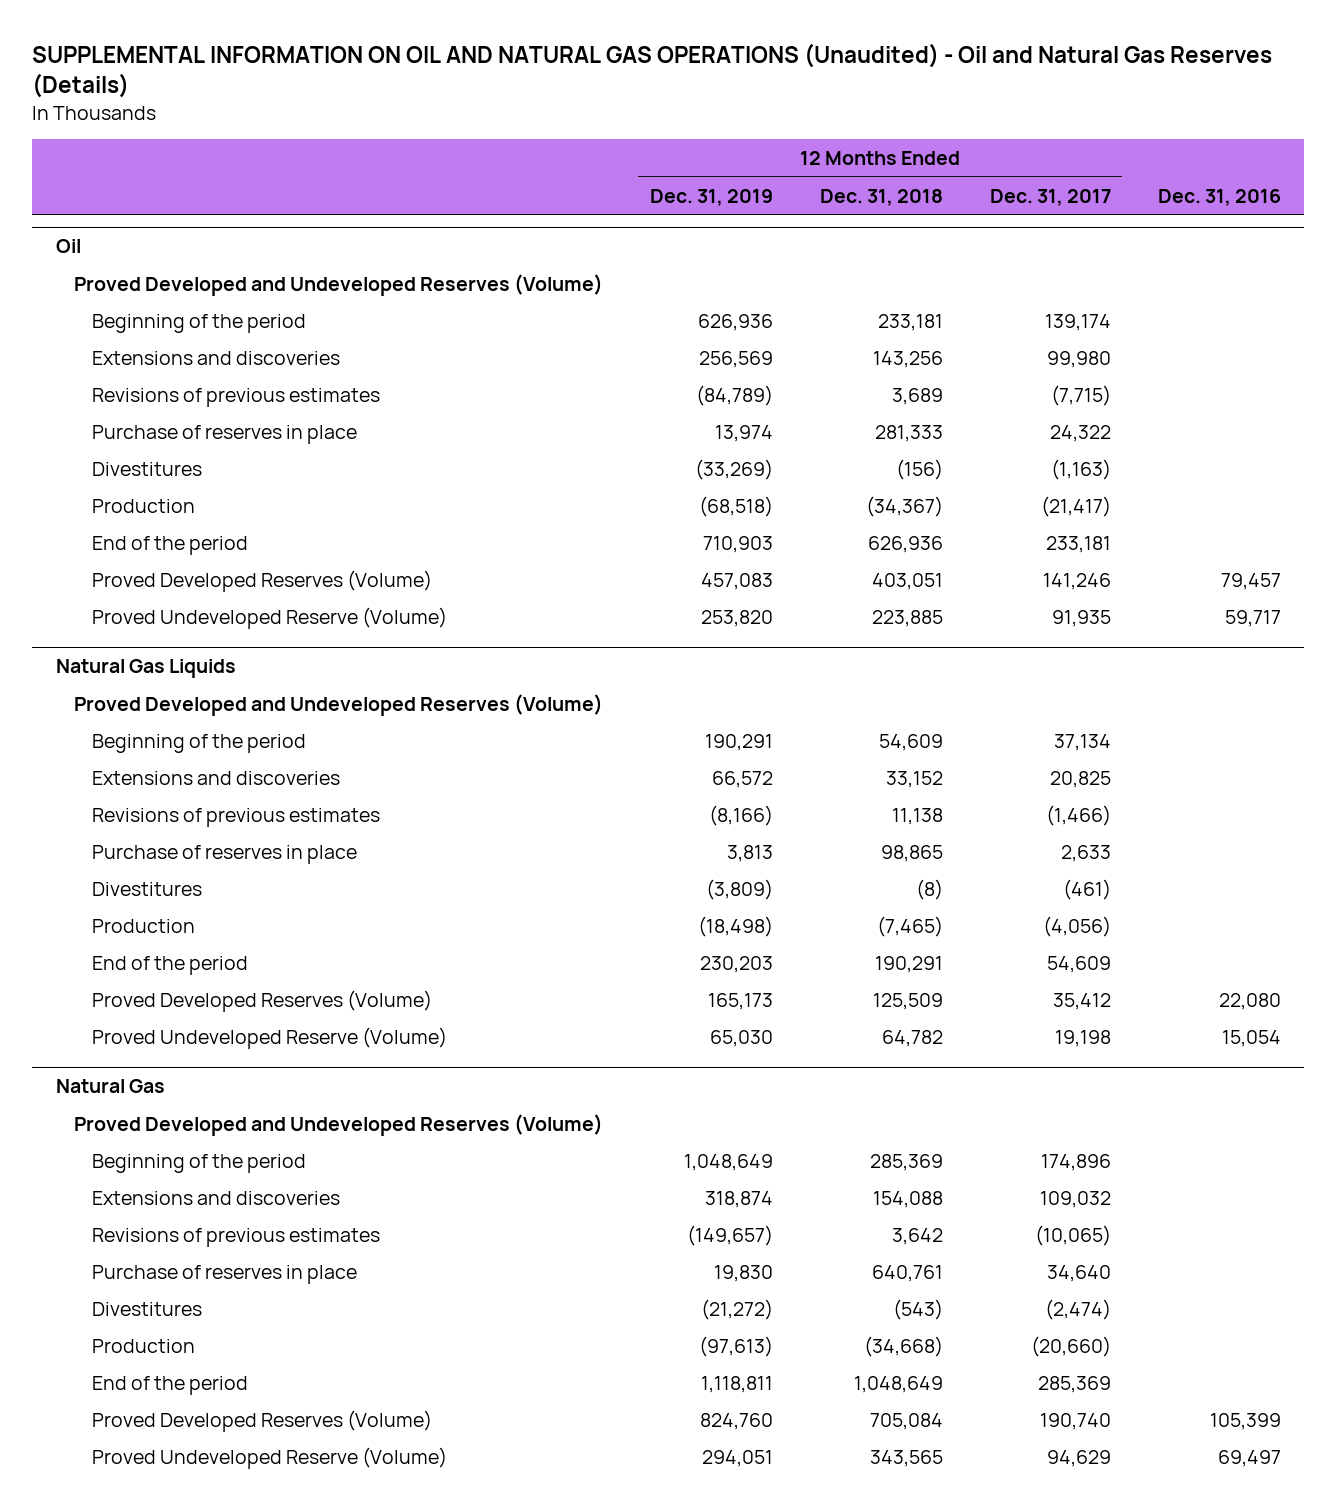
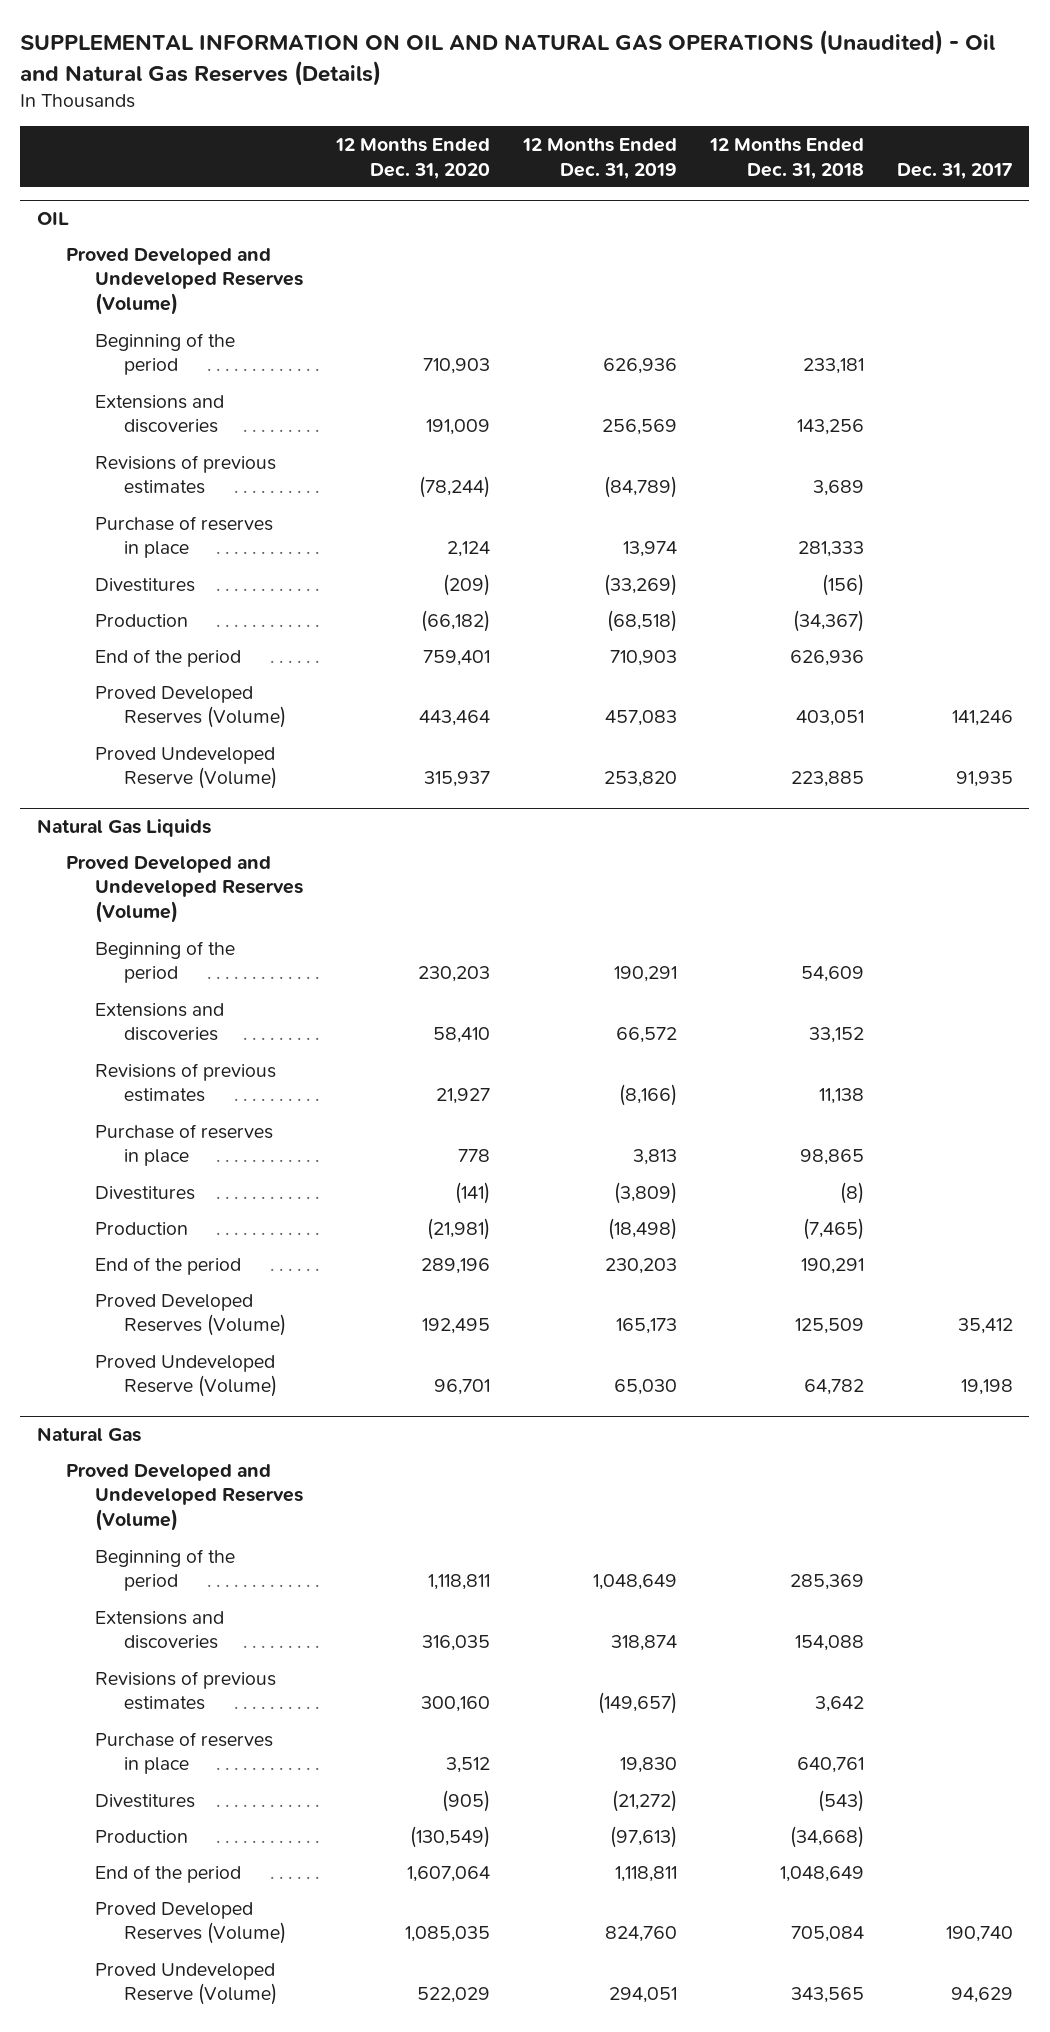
- | 12 Months Ended Dec. 31, 2019 | 12 Months Ended Dec. 31, 2018 | 12 Months Ended Dec. 31, 2017 | Dec. 31, 2016
+ | 12 Months Ended Dec. 31, 2020 | 12 Months Ended Dec. 31, 2019 | 12 Months Ended Dec. 31, 2018 | Dec. 31, 2017
- Oil
+ OIL

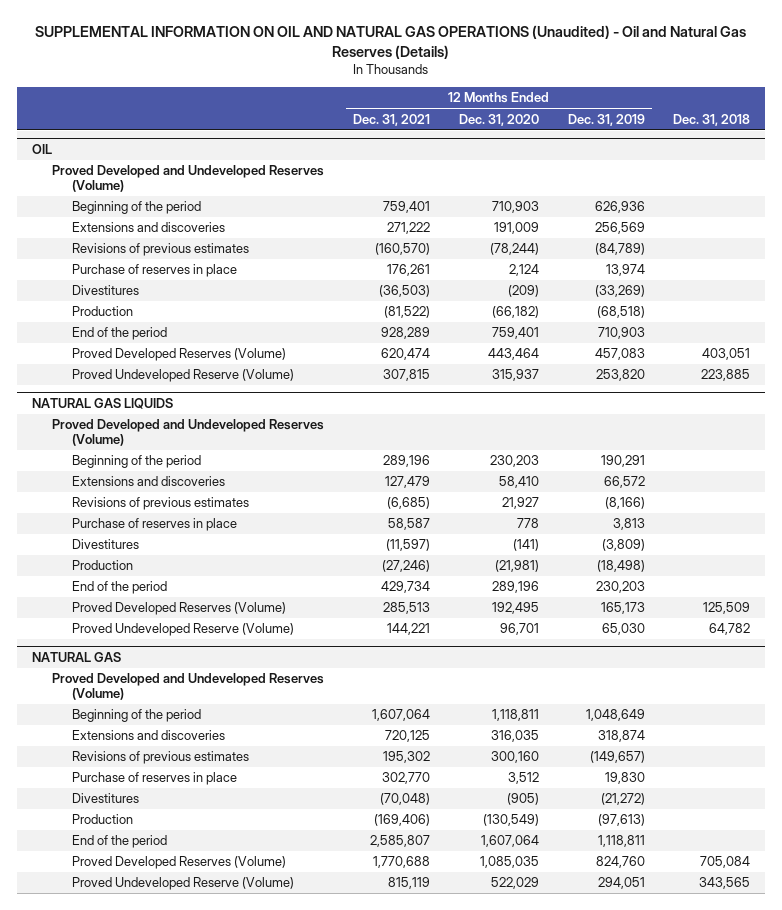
- | 12 Months Ended Dec. 31, 2020 | 12 Months Ended Dec. 31, 2019 | 12 Months Ended Dec. 31, 2018 | Dec. 31, 2017
+ | 12 Months Ended Dec. 31, 2021 | 12 Months Ended Dec. 31, 2020 | 12 Months Ended Dec. 31, 2019 | Dec. 31, 2018
- Natural Gas Liquids
+ NATURAL GAS LIQUIDS
- Natural Gas
+ NATURAL GAS

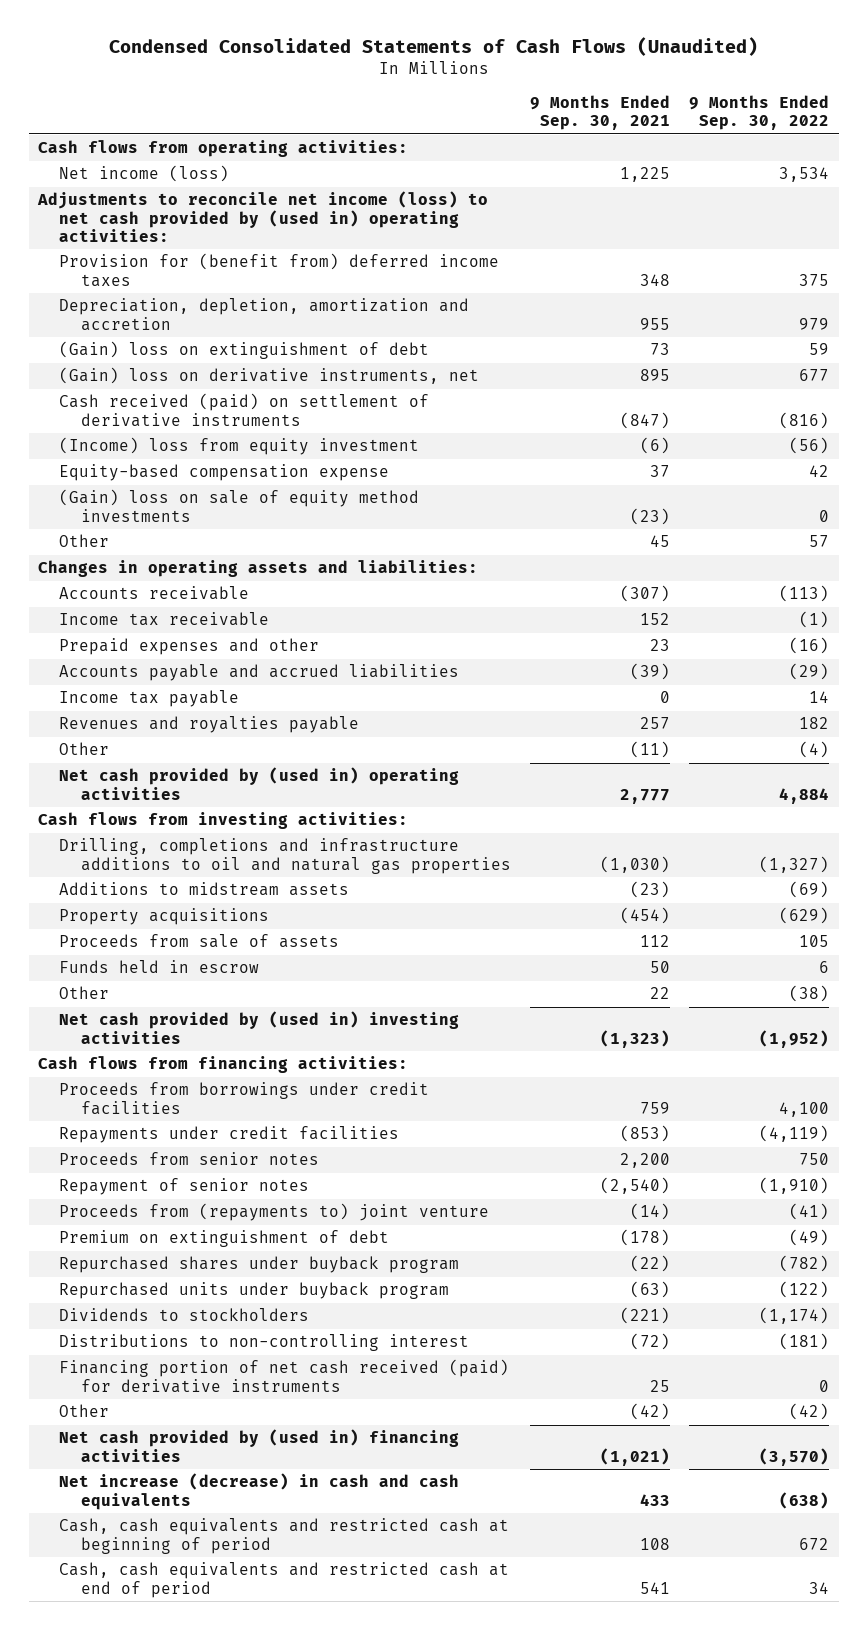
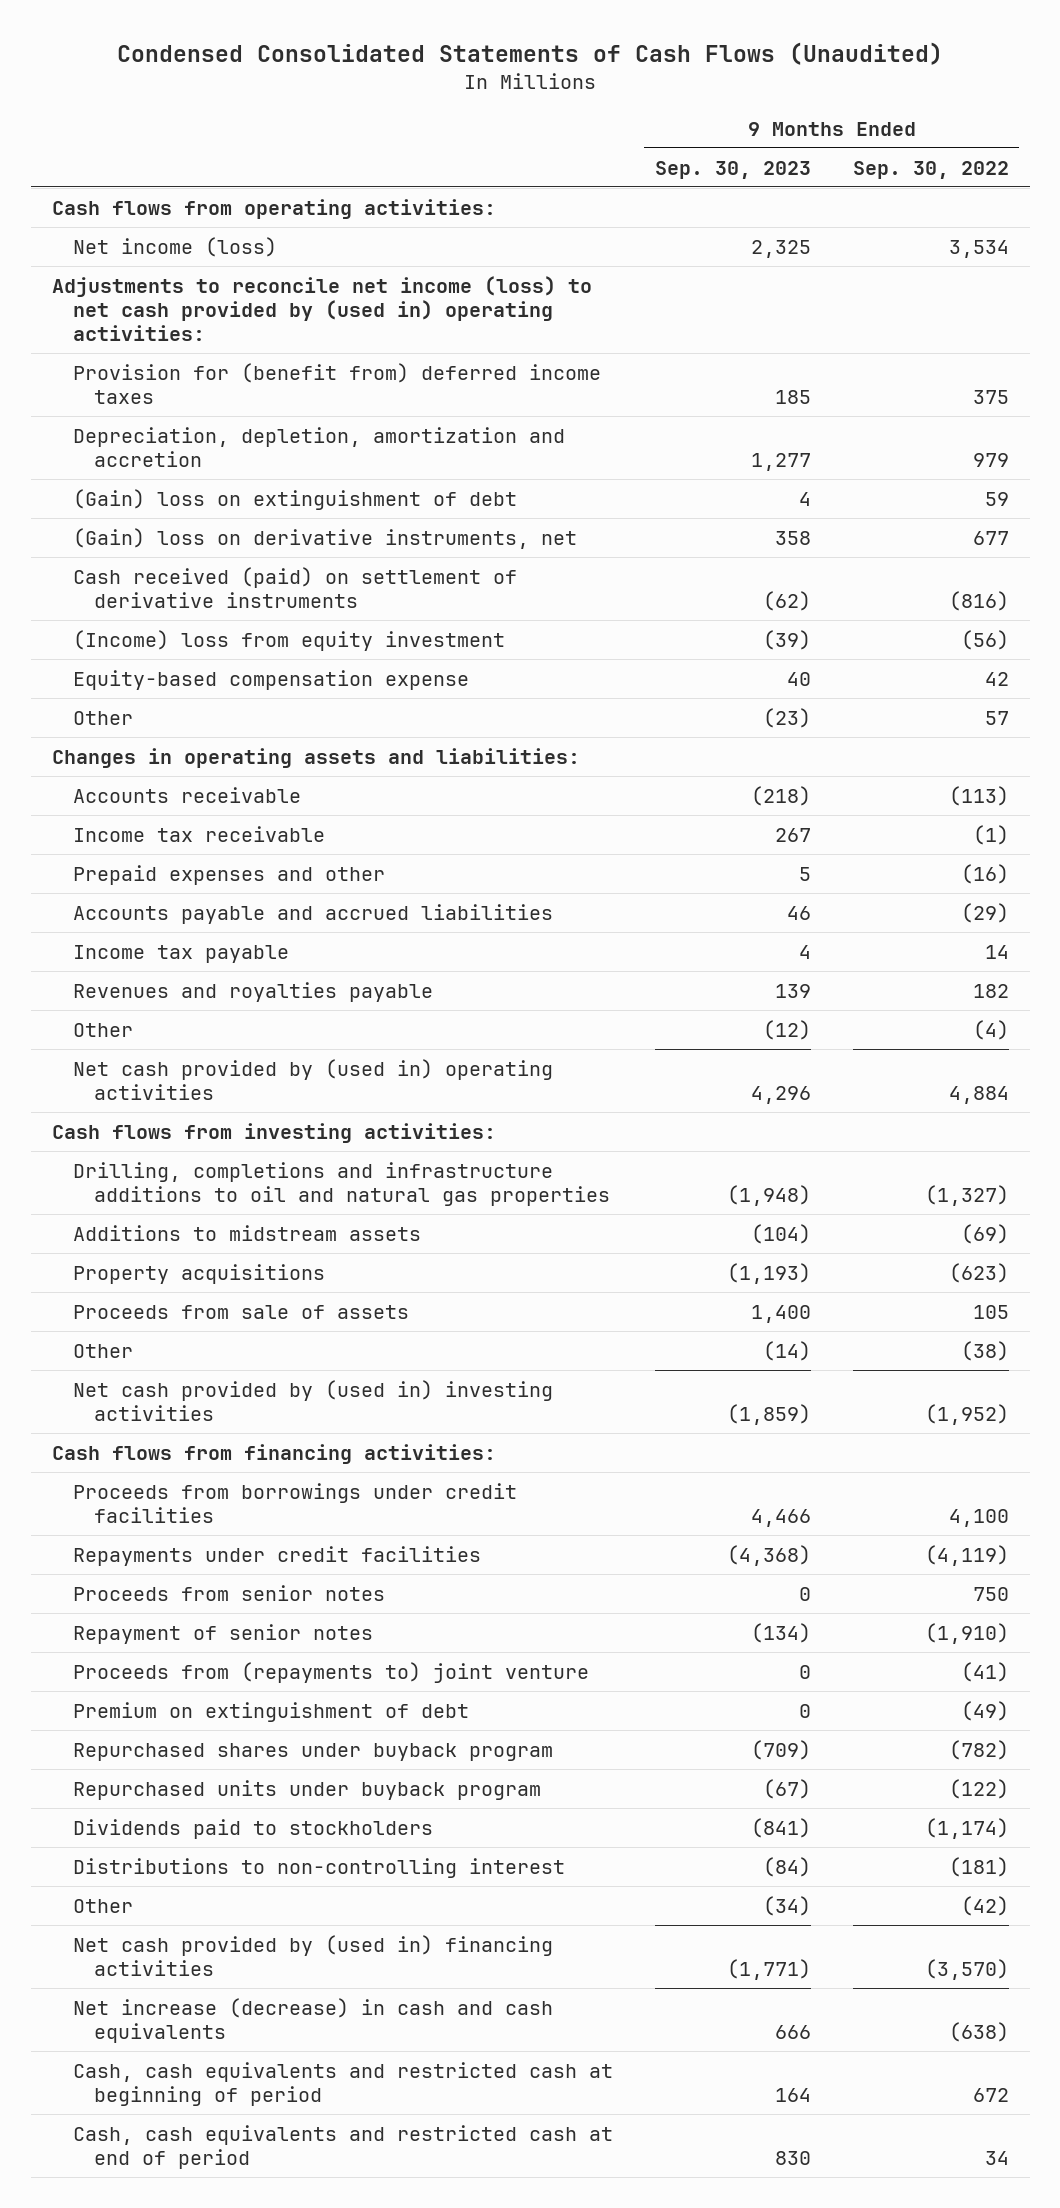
- | 9 Months Ended Sep. 30, 2021 | 9 Months Ended Sep. 30, 2022
+ | 9 Months Ended Sep. 30, 2023 | 9 Months Ended Sep. 30, 2022
- (Gain) loss on sale of equity method investments | (23) | 0
- Property acquisitions | (454) | (629)
+ Property acquisitions | (1,193) | (623)
- Funds held in escrow | 50 | 6
- Dividends to stockholders | (221) | (1,174)
+ Dividends paid to stockholders | (841) | (1,174)
- Financing portion of net cash received (paid) for derivative instruments | 25 | 0

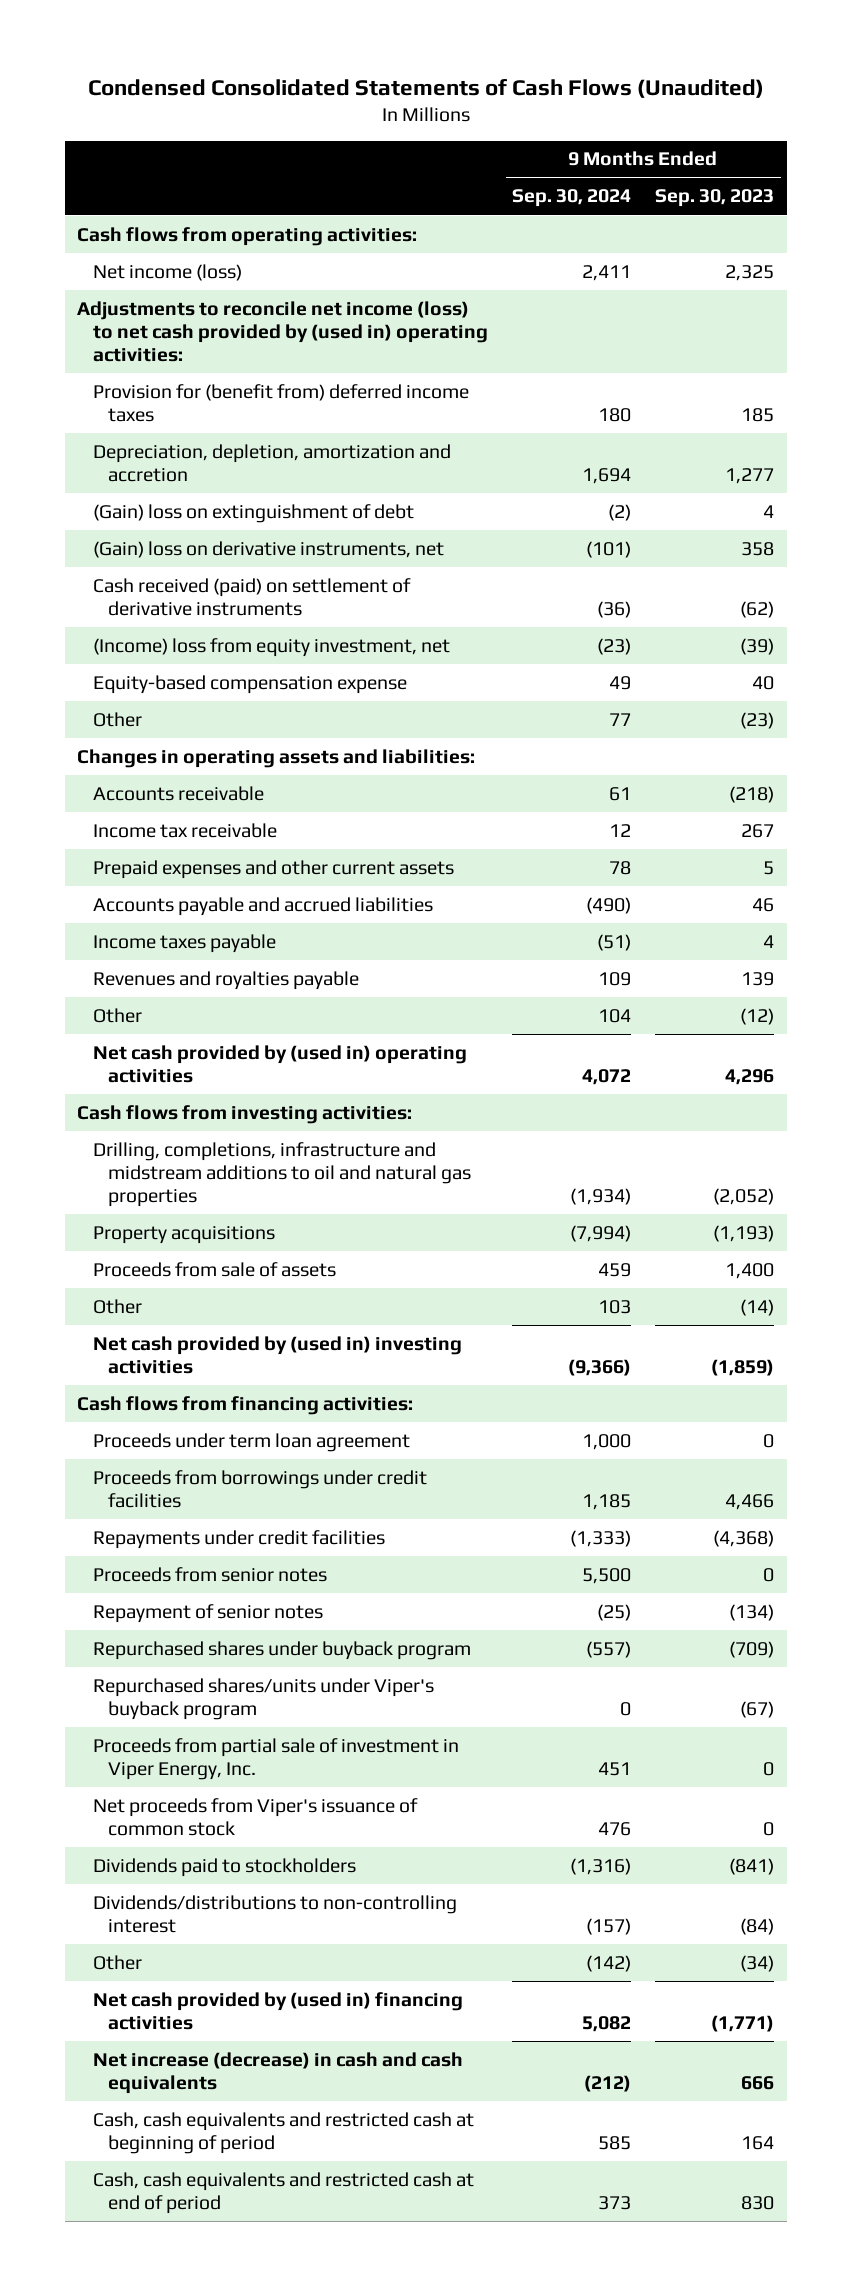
- | 9 Months Ended Sep. 30, 2023 | 9 Months Ended Sep. 30, 2022
+ | 9 Months Ended Sep. 30, 2024 | 9 Months Ended Sep. 30, 2023
- (Income) loss from equity investment | (39) | (56)
+ (Income) loss from equity investment, net | (23) | (39)
- Prepaid expenses and other | 5 | (16)
+ Prepaid expenses and other current assets | 78 | 5
- Income tax payable | 4 | 14
+ Income taxes payable | (51) | 4
- Drilling, completions and infrastructure additions to oil and natural gas properties | (1,948) | (1,327)
- Additions to midstream assets | (104) | (69)
+ Drilling, completions, infrastructure and midstream additions to oil and natural gas properties | (1,934) | (2,052)
+ Proceeds under term loan agreement | 1,000 | 0
- Proceeds from (repayments to) joint venture | 0 | (41)
- Premium on extinguishment of debt | 0 | (49)
- Repurchased units under buyback program | (67) | (122)
+ Repurchased shares/units under Viper's buyback program | 0 | (67)
+ Proceeds from partial sale of investment in Viper Energy, Inc. | 451 | 0
+ Net proceeds from Viper's issuance of common stock | 476 | 0
- Distributions to non-controlling interest | (84) | (181)
+ Dividends/distributions to non-controlling interest | (157) | (84)

